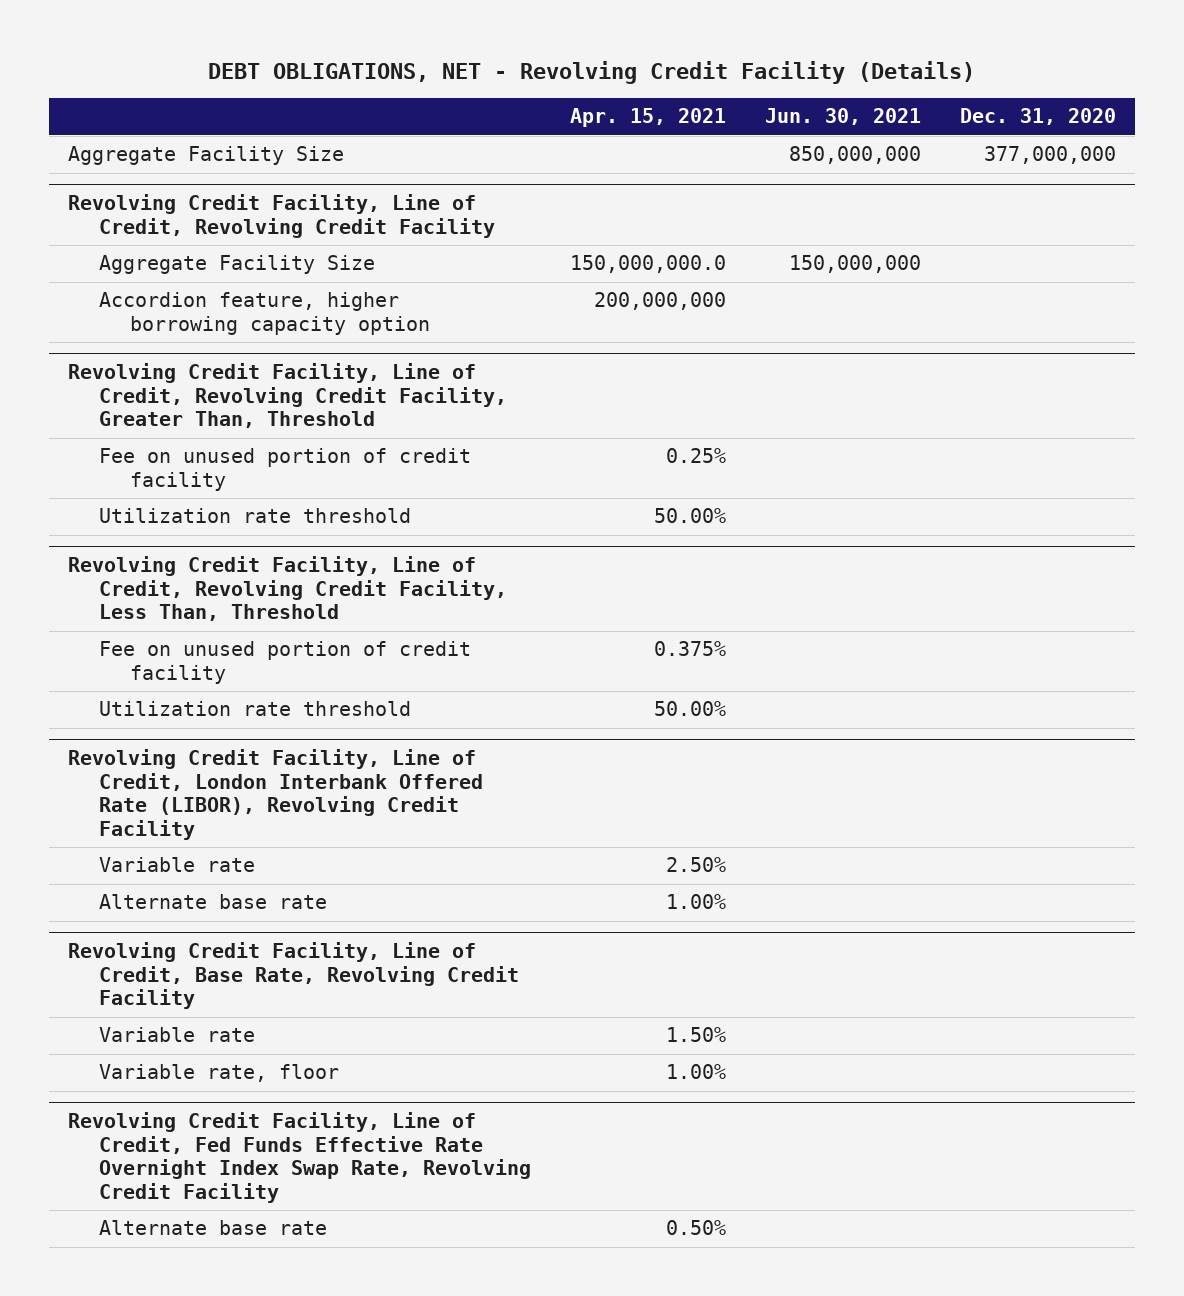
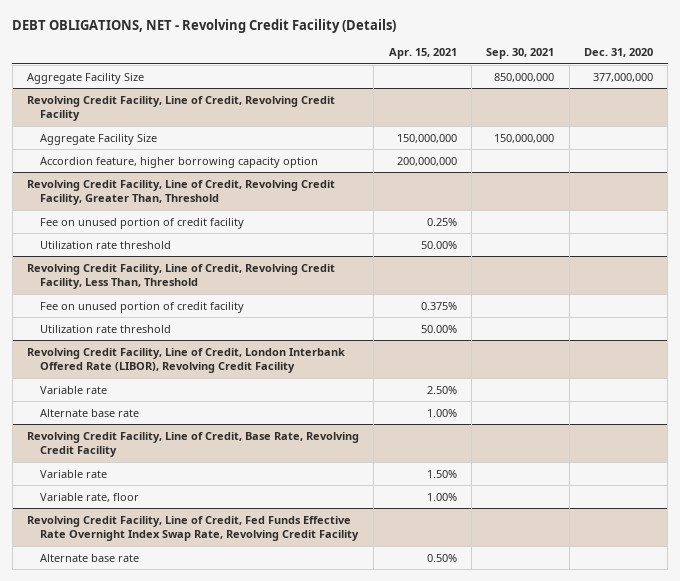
- | Apr. 15, 2021 | Jun. 30, 2021 | Dec. 31, 2020
+ | Apr. 15, 2021 | Sep. 30, 2021 | Dec. 31, 2020
@ Revolving Credit Facility, Line of Credit, Revolving Credit Facility
- Aggregate Facility Size | 150,000,000.0 | 150,000,000 |
+ Aggregate Facility Size | 150,000,000 | 150,000,000 |

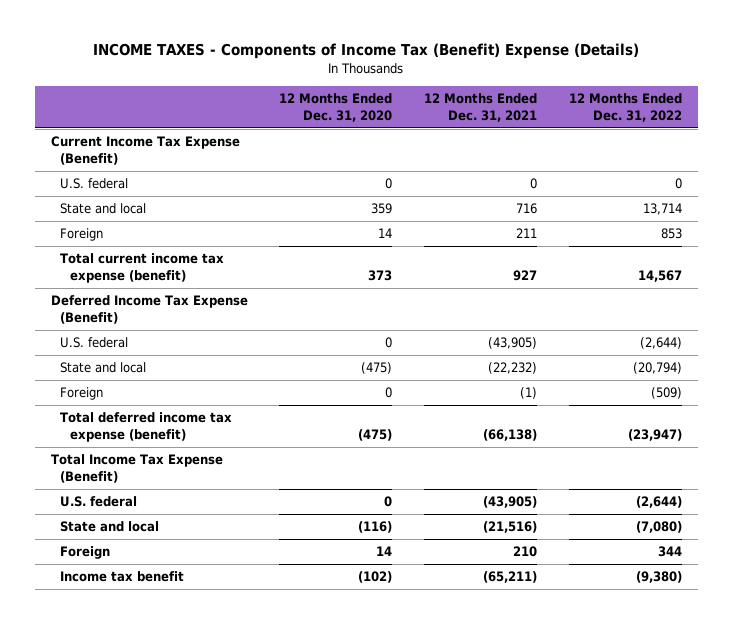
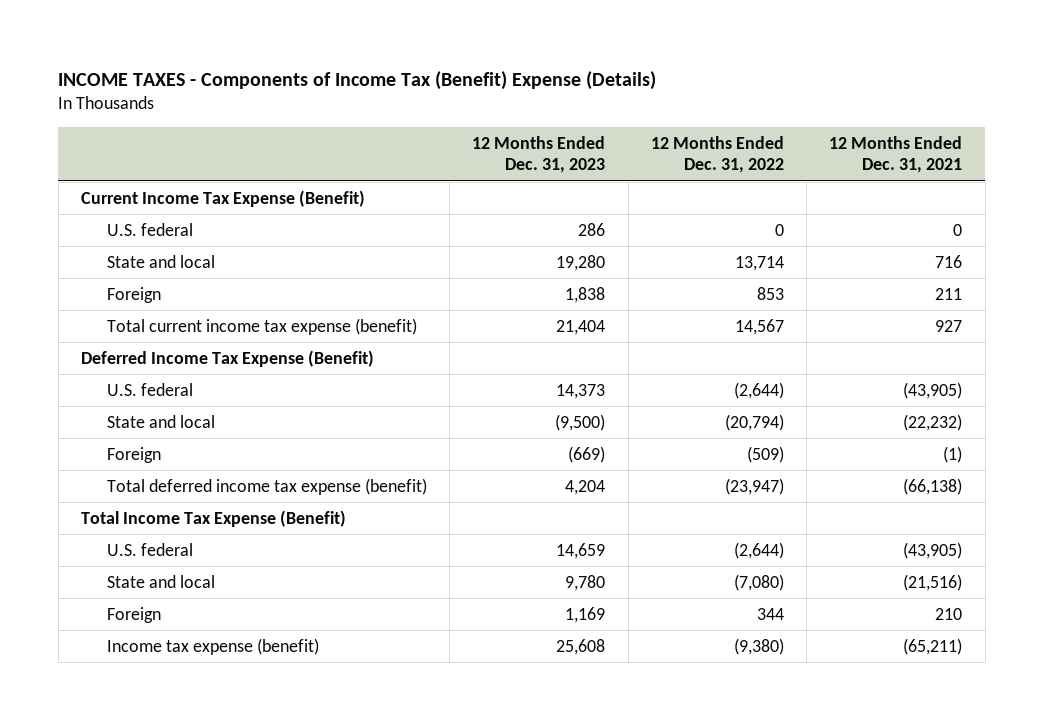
- | 12 Months Ended Dec. 31, 2020 | 12 Months Ended Dec. 31, 2021 | 12 Months Ended Dec. 31, 2022
+ | 12 Months Ended Dec. 31, 2023 | 12 Months Ended Dec. 31, 2022 | 12 Months Ended Dec. 31, 2021
- Income tax benefit | (102) | (65,211) | (9,380)
+ Income tax expense (benefit) | 25,608 | (9,380) | (65,211)

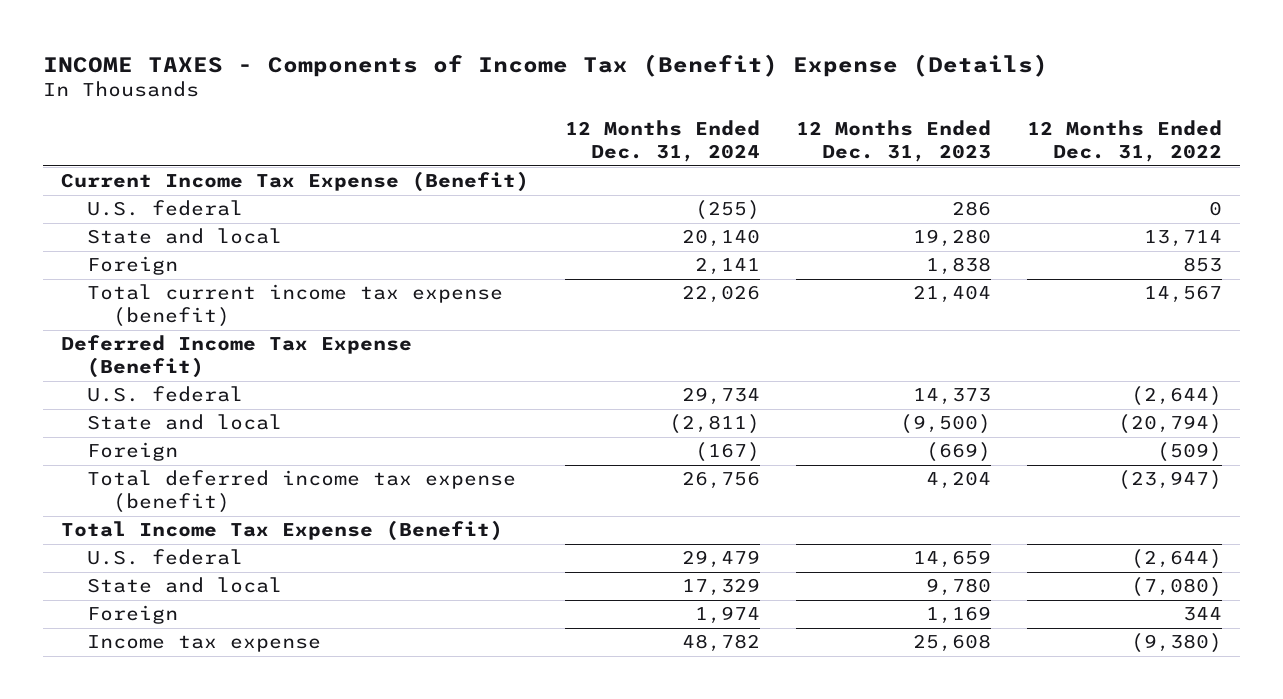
- | 12 Months Ended Dec. 31, 2023 | 12 Months Ended Dec. 31, 2022 | 12 Months Ended Dec. 31, 2021
+ | 12 Months Ended Dec. 31, 2024 | 12 Months Ended Dec. 31, 2023 | 12 Months Ended Dec. 31, 2022
- Income tax expense (benefit) | 25,608 | (9,380) | (65,211)
+ Income tax expense | 48,782 | 25,608 | (9,380)

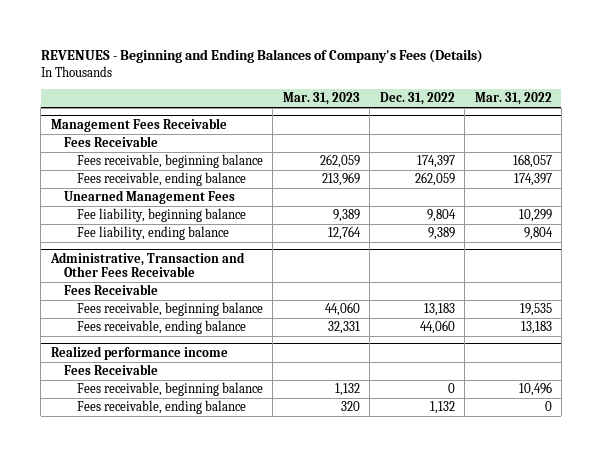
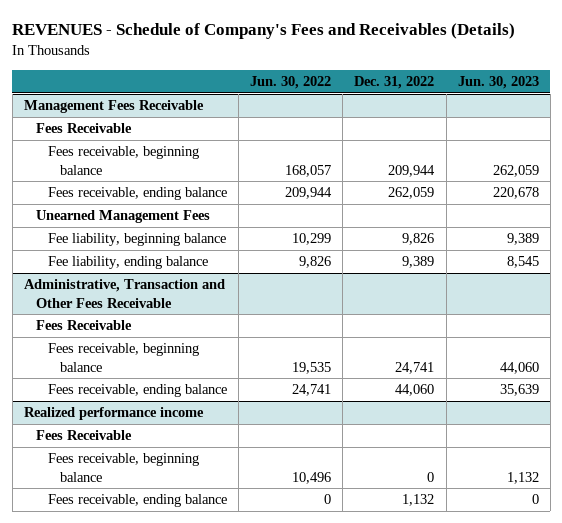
- REVENUES - Beginning and Ending Balances of Company's Fees (Details)
+ REVENUES - Schedule of Company's Fees and Receivables (Details)
- | Mar. 31, 2023 | Dec. 31, 2022 | Mar. 31, 2022
+ | Jun. 30, 2022 | Dec. 31, 2022 | Jun. 30, 2023
@ Management Fees Receivable
- Fees receivable, beginning balance | 262,059 | 174,397 | 168,057
+ Fees receivable, beginning balance | 168,057 | 209,944 | 262,059
- Fee liability, beginning balance | 9,389 | 9,804 | 10,299
+ Fee liability, beginning balance | 10,299 | 9,826 | 9,389
@ Administrative, Transaction and Other Fees Receivable
- Fees receivable, beginning balance | 44,060 | 13,183 | 19,535
+ Fees receivable, beginning balance | 19,535 | 24,741 | 44,060

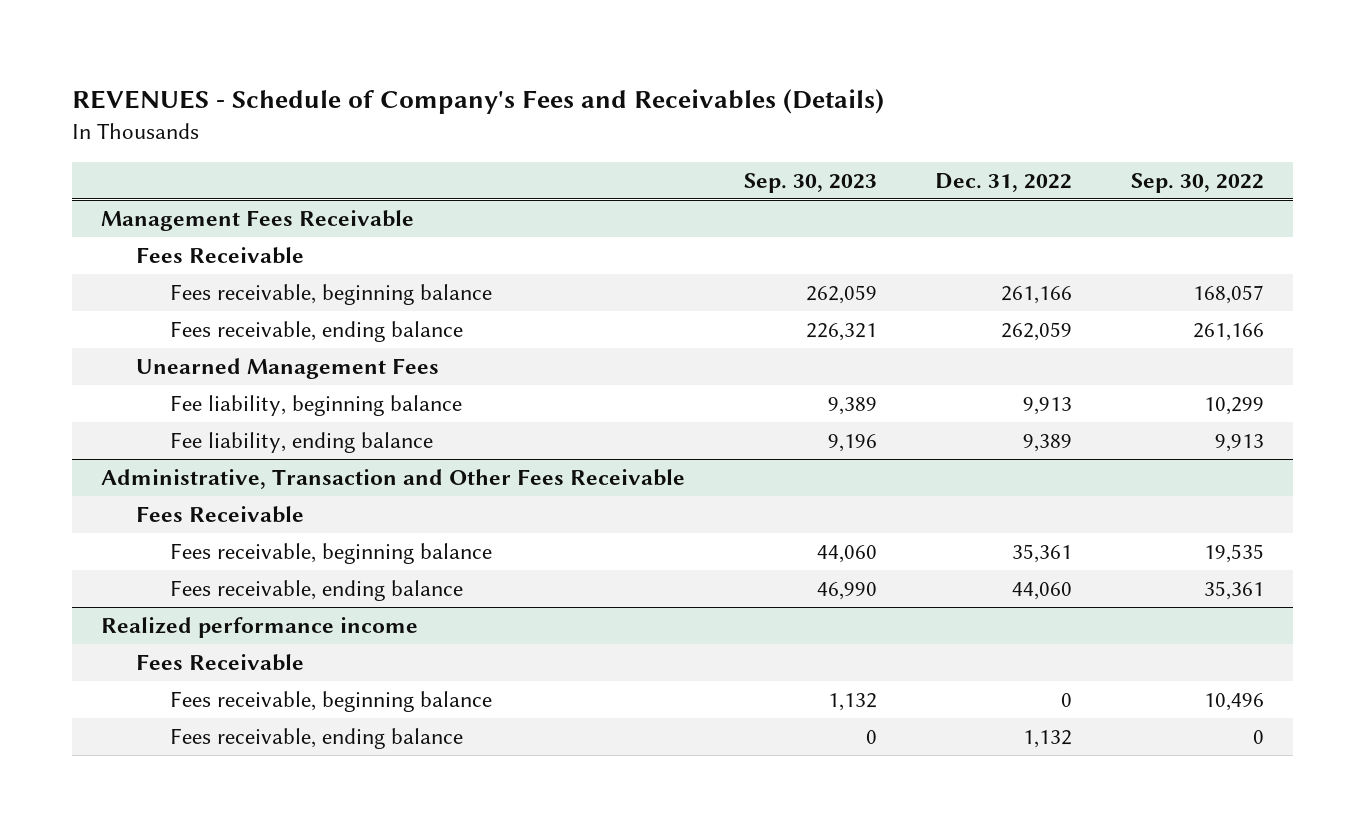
- | Jun. 30, 2022 | Dec. 31, 2022 | Jun. 30, 2023
+ | Sep. 30, 2023 | Dec. 31, 2022 | Sep. 30, 2022
@ Management Fees Receivable
- Fees receivable, beginning balance | 168,057 | 209,944 | 262,059
+ Fees receivable, beginning balance | 262,059 | 261,166 | 168,057
- Fee liability, beginning balance | 10,299 | 9,826 | 9,389
+ Fee liability, beginning balance | 9,389 | 9,913 | 10,299
@ Administrative, Transaction and Other Fees Receivable
- Fees receivable, beginning balance | 19,535 | 24,741 | 44,060
+ Fees receivable, beginning balance | 44,060 | 35,361 | 19,535

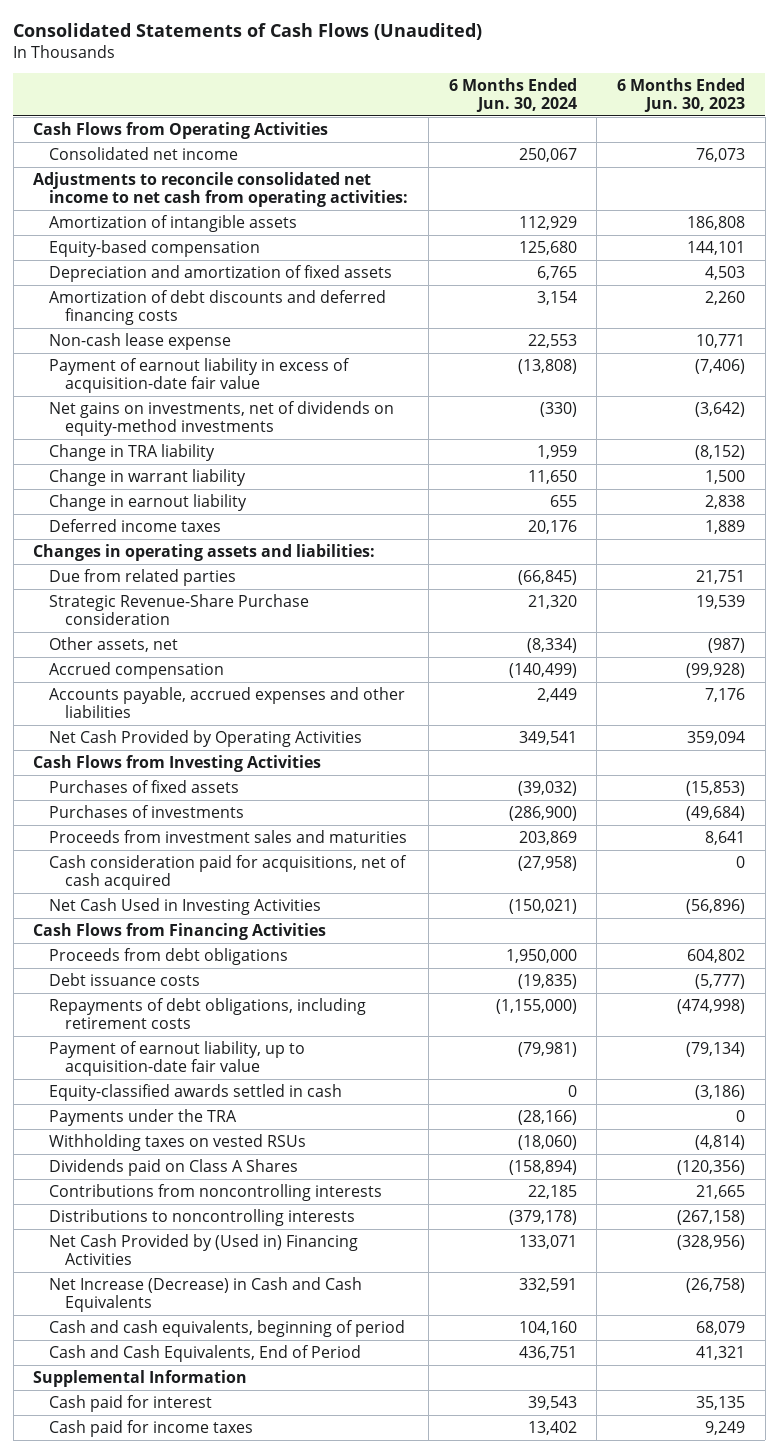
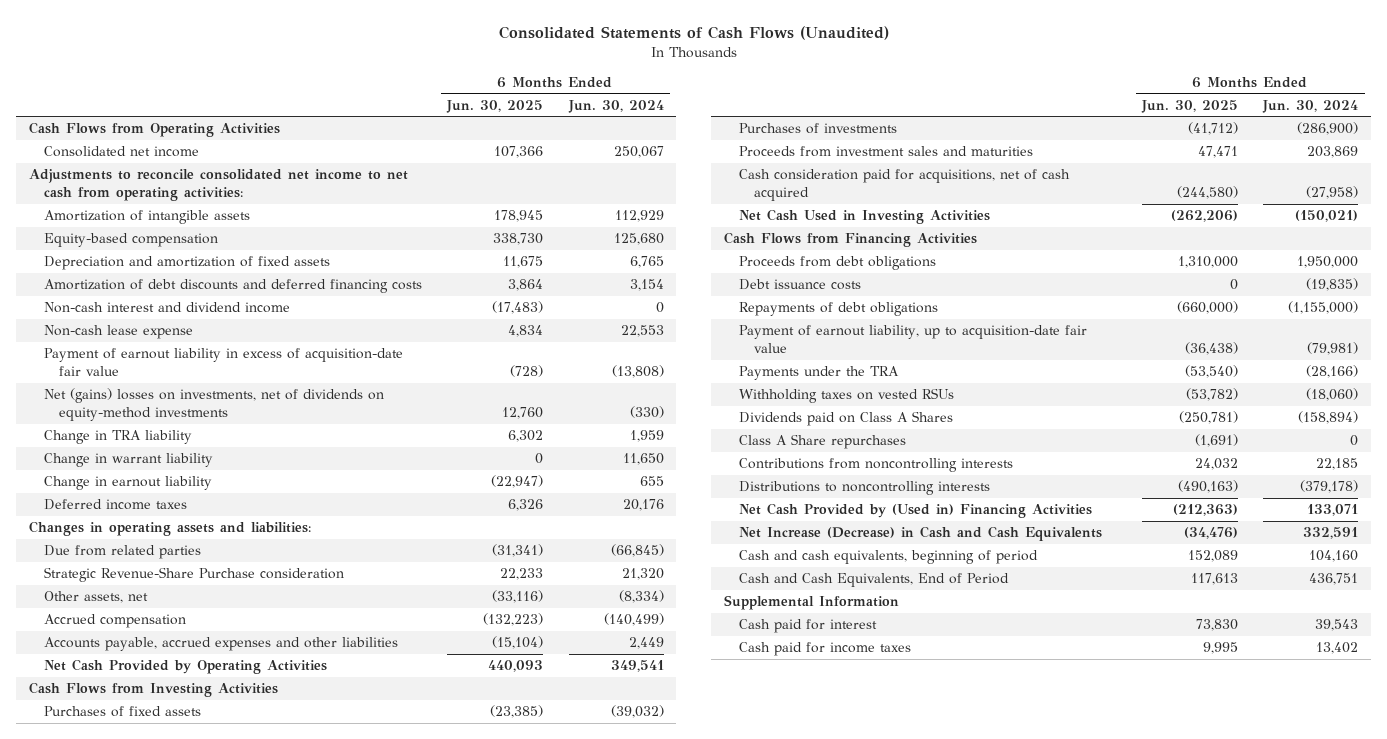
- | 6 Months Ended Jun. 30, 2024 | 6 Months Ended Jun. 30, 2023
+ | 6 Months Ended Jun. 30, 2025 | 6 Months Ended Jun. 30, 2024
+ Non-cash interest and dividend income | (17,483) | 0
- Net gains on investments, net of dividends on equity-method investments | (330) | (3,642)
+ Net (gains) losses on investments, net of dividends on equity-method investments | 12,760 | (330)
- Repayments of debt obligations, including retirement costs | (1,155,000) | (474,998)
+ Repayments of debt obligations | (660,000) | (1,155,000)
- Equity-classified awards settled in cash | 0 | (3,186)
+ Class A Share repurchases | (1,691) | 0

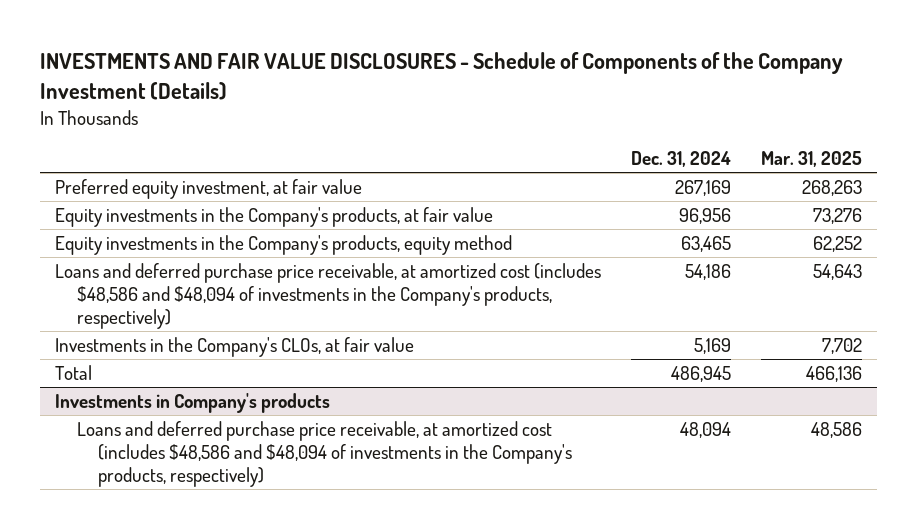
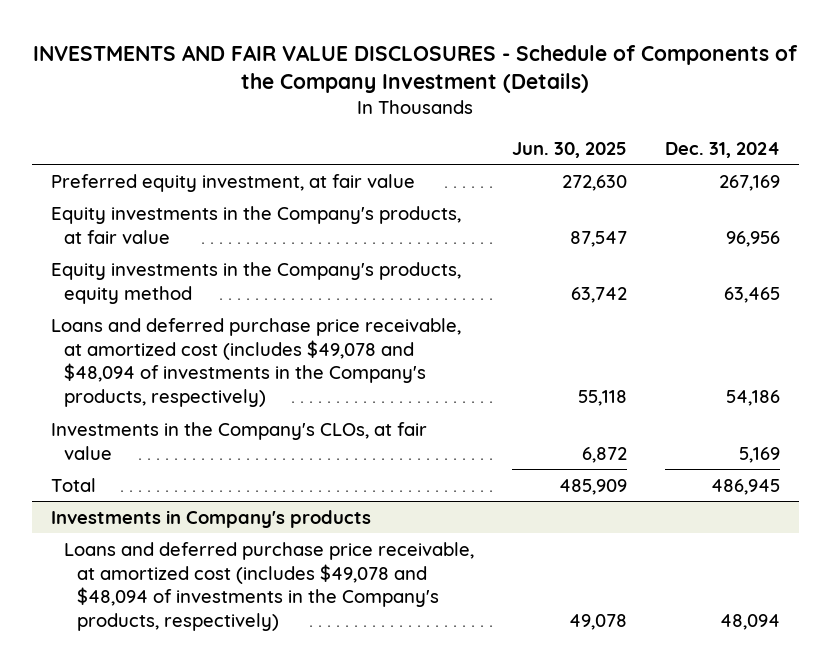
- | Dec. 31, 2024 | Mar. 31, 2025
+ | Jun. 30, 2025 | Dec. 31, 2024
- Loans and deferred purchase price receivable, at amortized cost (includes $48,586 and $48,094 of investments in the Company's products, respectively) | 54,186 | 54,643
+ Loans and deferred purchase price receivable, at amortized cost (includes $49,078 and $48,094 of investments in the Company's products, respectively) | 55,118 | 54,186
@ Investments in Company's products
- Loans and deferred purchase price receivable, at amortized cost (includes $48,586 and $48,094 of investments in the Company's products, respectively) | 48,094 | 48,586
+ Loans and deferred purchase price receivable, at amortized cost (includes $49,078 and $48,094 of investments in the Company's products, respectively) | 49,078 | 48,094

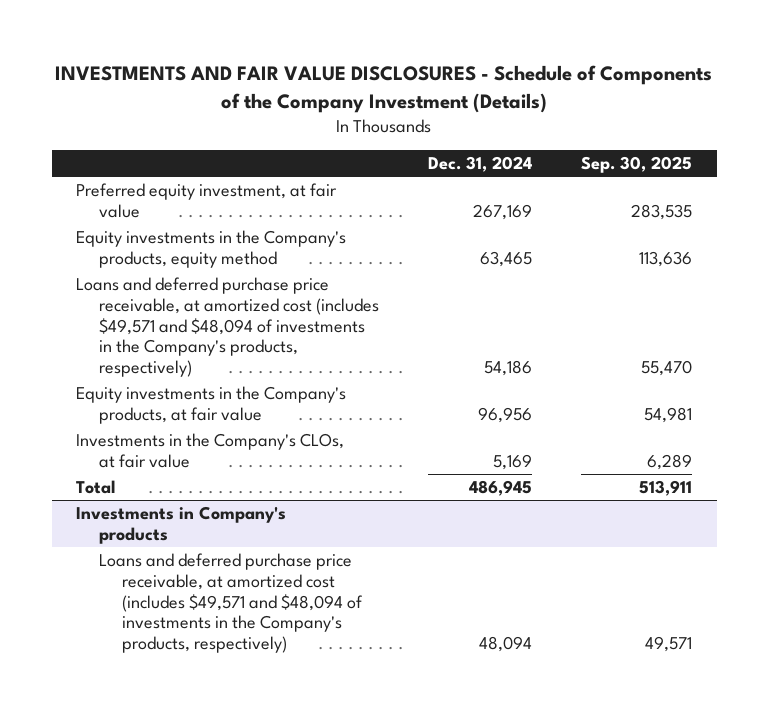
- | Jun. 30, 2025 | Dec. 31, 2024
+ | Dec. 31, 2024 | Sep. 30, 2025
- Loans and deferred purchase price receivable, at amortized cost (includes $49,078 and $48,094 of investments in the Company's products, respectively) | 55,118 | 54,186
+ Loans and deferred purchase price receivable, at amortized cost (includes $49,571 and $48,094 of investments in the Company's products, respectively) | 54,186 | 55,470
moved down: Equity investments in the Company's products, at fair value | 96,956 | 54,981
@ Investments in Company's products
- Loans and deferred purchase price receivable, at amortized cost (includes $49,078 and $48,094 of investments in the Company's products, respectively) | 49,078 | 48,094
+ Loans and deferred purchase price receivable, at amortized cost (includes $49,571 and $48,094 of investments in the Company's products, respectively) | 48,094 | 49,571

